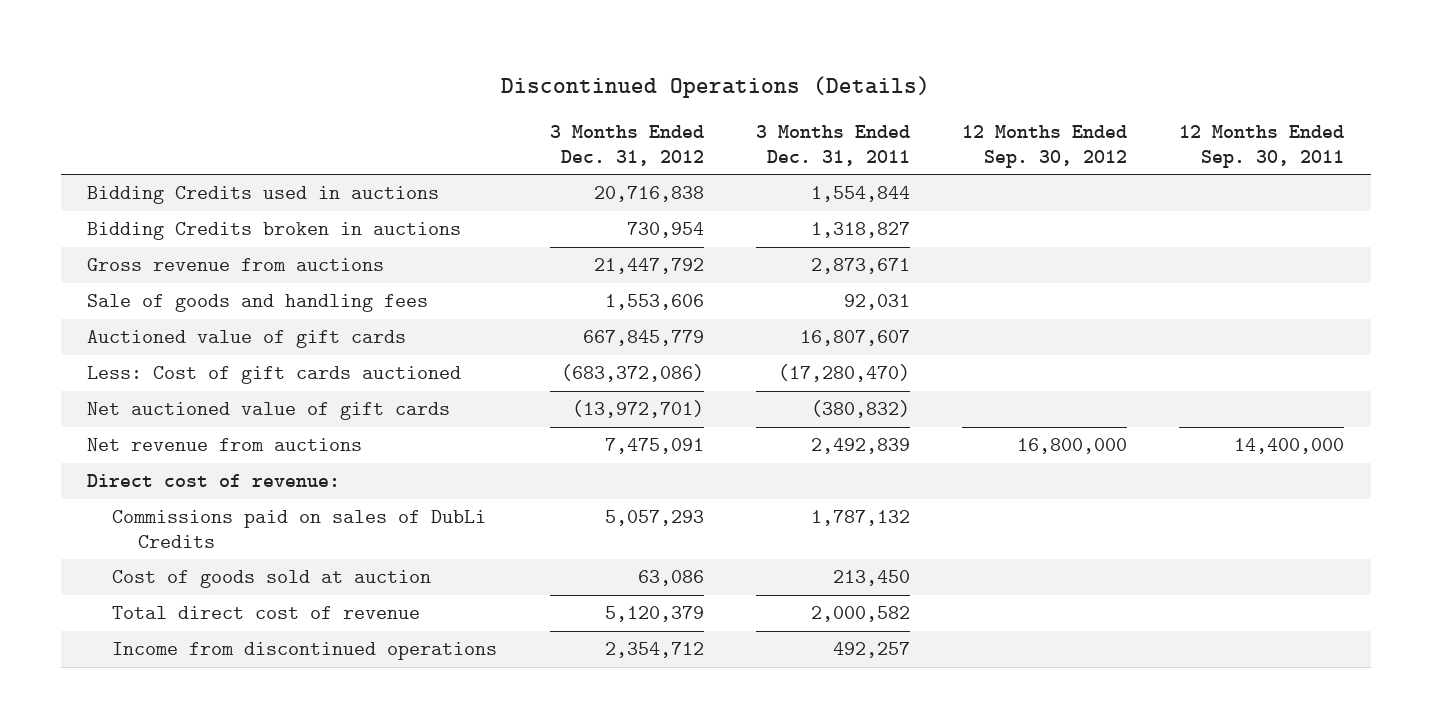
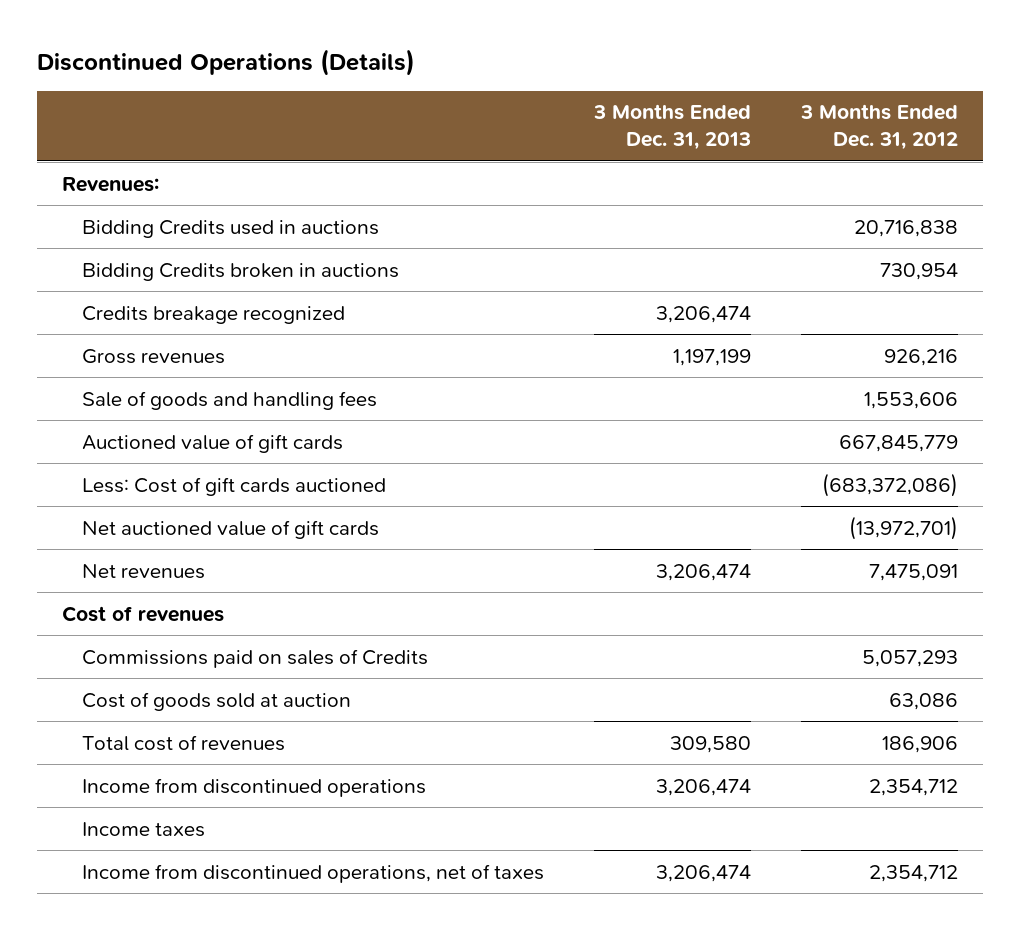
- | 3 Months Ended Dec. 31, 2012 | 3 Months Ended Dec. 31, 2011 | 12 Months Ended Sep. 30, 2012 | 12 Months Ended Sep. 30, 2011
+ | 3 Months Ended Dec. 31, 2013 | 3 Months Ended Dec. 31, 2012
+ Revenues:
- Gross revenue from auctions | 21,447,792 | 2,873,671 | |
+ Credits breakage recognized | 3,206,474 |
+ Gross revenues | 1,197,199 | 926,216
- Net revenue from auctions | 7,475,091 | 2,492,839 | 16,800,000 | 14,400,000
- Direct cost of revenue:
- Commissions paid on sales of DubLi Credits | 5,057,293 | 1,787,132 | |
+ Net revenues | 3,206,474 | 7,475,091
+ Cost of revenues
+ Commissions paid on sales of Credits | | 5,057,293
- Total direct cost of revenue | 5,120,379 | 2,000,582 | |
+ Total cost of revenues | 309,580 | 186,906
+ Income taxes
+ Income from discontinued operations, net of taxes | 3,206,474 | 2,354,712

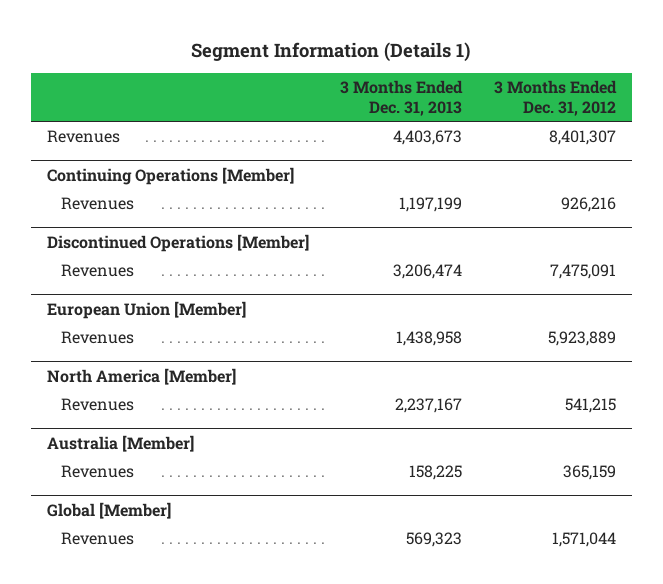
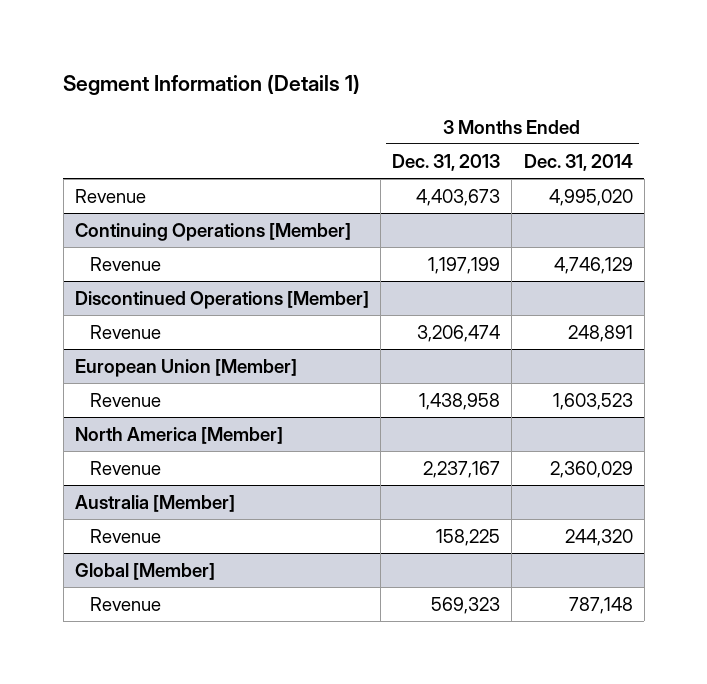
- | 3 Months Ended Dec. 31, 2013 | 3 Months Ended Dec. 31, 2012
+ | 3 Months Ended Dec. 31, 2013 | 3 Months Ended Dec. 31, 2014
- Revenues | 4,403,673 | 8,401,307
+ Revenue | 4,403,673 | 4,995,020
@ Continuing Operations [Member]
- Revenues | 1,197,199 | 926,216
+ Revenue | 1,197,199 | 4,746,129
@ Discontinued Operations [Member]
- Revenues | 3,206,474 | 7,475,091
+ Revenue | 3,206,474 | 248,891
@ European Union [Member]
- Revenues | 1,438,958 | 5,923,889
+ Revenue | 1,438,958 | 1,603,523
@ North America [Member]
- Revenues | 2,237,167 | 541,215
+ Revenue | 2,237,167 | 2,360,029
@ Australia [Member]
- Revenues | 158,225 | 365,159
+ Revenue | 158,225 | 244,320
@ Global [Member]
- Revenues | 569,323 | 1,571,044
+ Revenue | 569,323 | 787,148

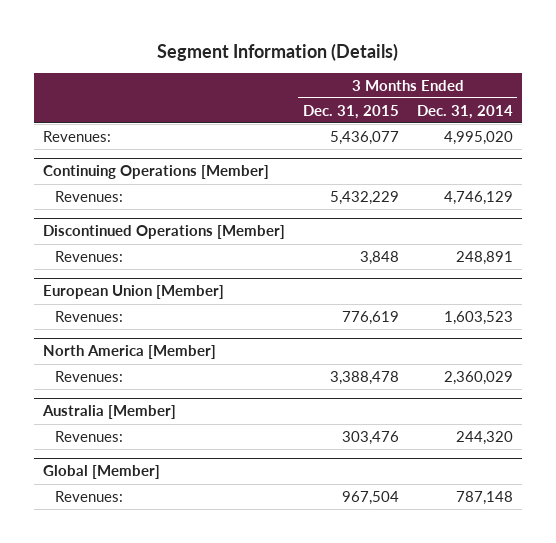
- Segment Information (Details 1)
+ Segment Information (Details)
- | 3 Months Ended Dec. 31, 2013 | 3 Months Ended Dec. 31, 2014
+ | 3 Months Ended Dec. 31, 2015 | 3 Months Ended Dec. 31, 2014
- Revenue | 4,403,673 | 4,995,020
+ Revenues: | 5,436,077 | 4,995,020
@ Continuing Operations [Member]
- Revenue | 1,197,199 | 4,746,129
+ Revenues: | 5,432,229 | 4,746,129
@ Discontinued Operations [Member]
- Revenue | 3,206,474 | 248,891
+ Revenues: | 3,848 | 248,891
@ European Union [Member]
- Revenue | 1,438,958 | 1,603,523
+ Revenues: | 776,619 | 1,603,523
@ North America [Member]
- Revenue | 2,237,167 | 2,360,029
+ Revenues: | 3,388,478 | 2,360,029
@ Australia [Member]
- Revenue | 158,225 | 244,320
+ Revenues: | 303,476 | 244,320
@ Global [Member]
- Revenue | 569,323 | 787,148
+ Revenues: | 967,504 | 787,148

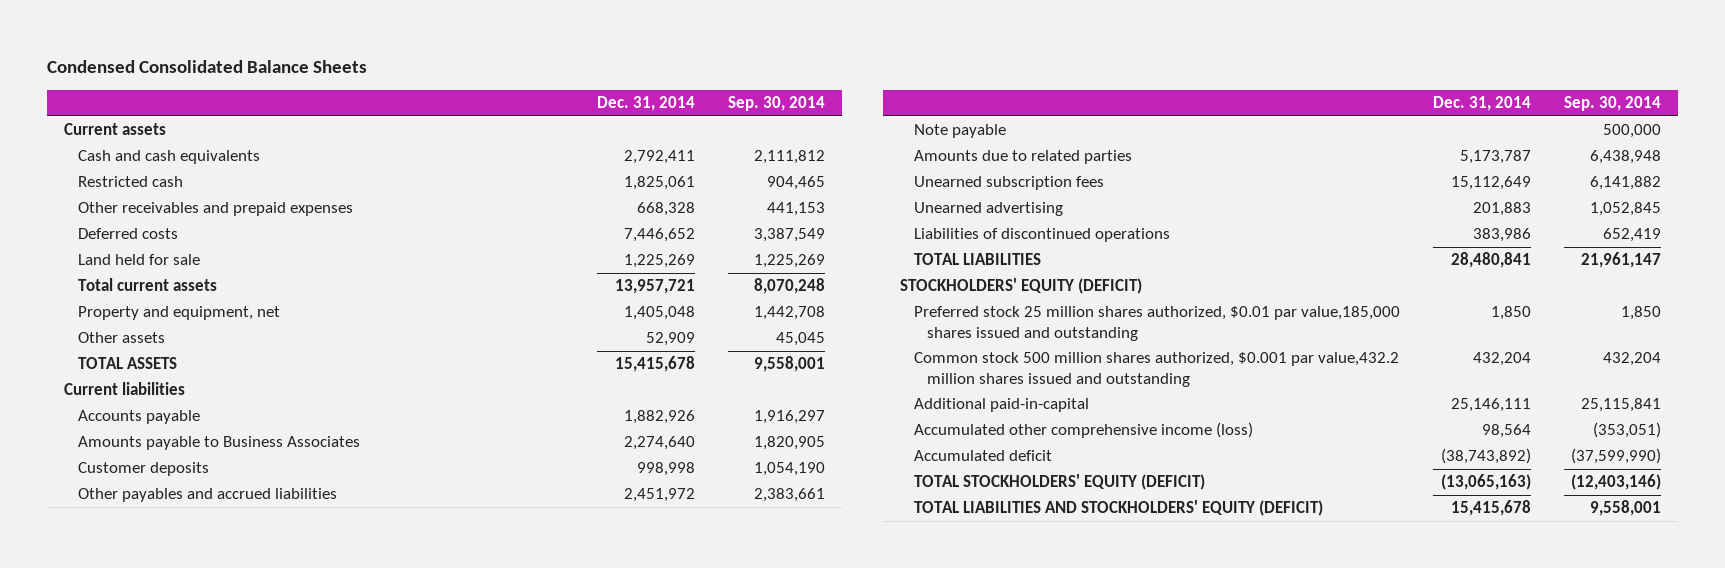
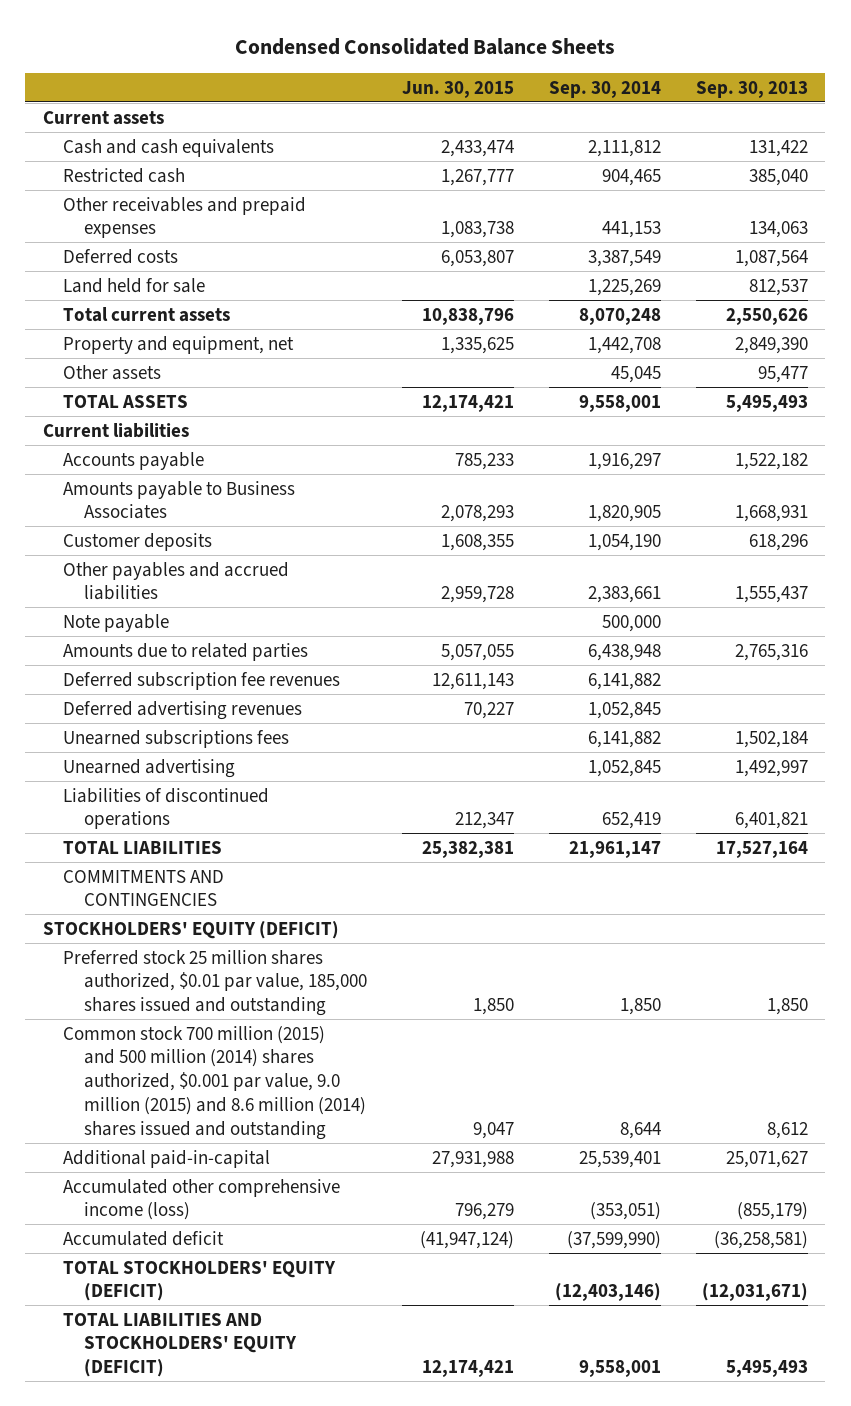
- | Dec. 31, 2014 | Sep. 30, 2014
+ | Jun. 30, 2015 | Sep. 30, 2014 | Sep. 30, 2013
- Unearned subscription fees | 15,112,649 | 6,141,882
+ Deferred subscription fee revenues | 12,611,143 | 6,141,882 |
+ Deferred advertising revenues | 70,227 | 1,052,845 |
+ Unearned subscriptions fees | | 6,141,882 | 1,502,184
+ COMMITMENTS AND CONTINGENCIES
- Preferred stock 25 million shares authorized, $0.01 par value,185,000 shares issued and outstanding | 1,850 | 1,850
- Common stock 500 million shares authorized, $0.001 par value,432.2 million shares issued and outstanding | 432,204 | 432,204
- Additional paid-in-capital | 25,146,111 | 25,115,841
+ Preferred stock 25 million shares authorized, $0.01 par value, 185,000 shares issued and outstanding | 1,850 | 1,850 | 1,850
+ Common stock 700 million (2015) and 500 million (2014) shares authorized, $0.001 par value, 9.0 million (2015) and 8.6 million (2014) shares issued and outstanding | 9,047 | 8,644 | 8,612
+ Additional paid-in-capital | 27,931,988 | 25,539,401 | 25,071,627

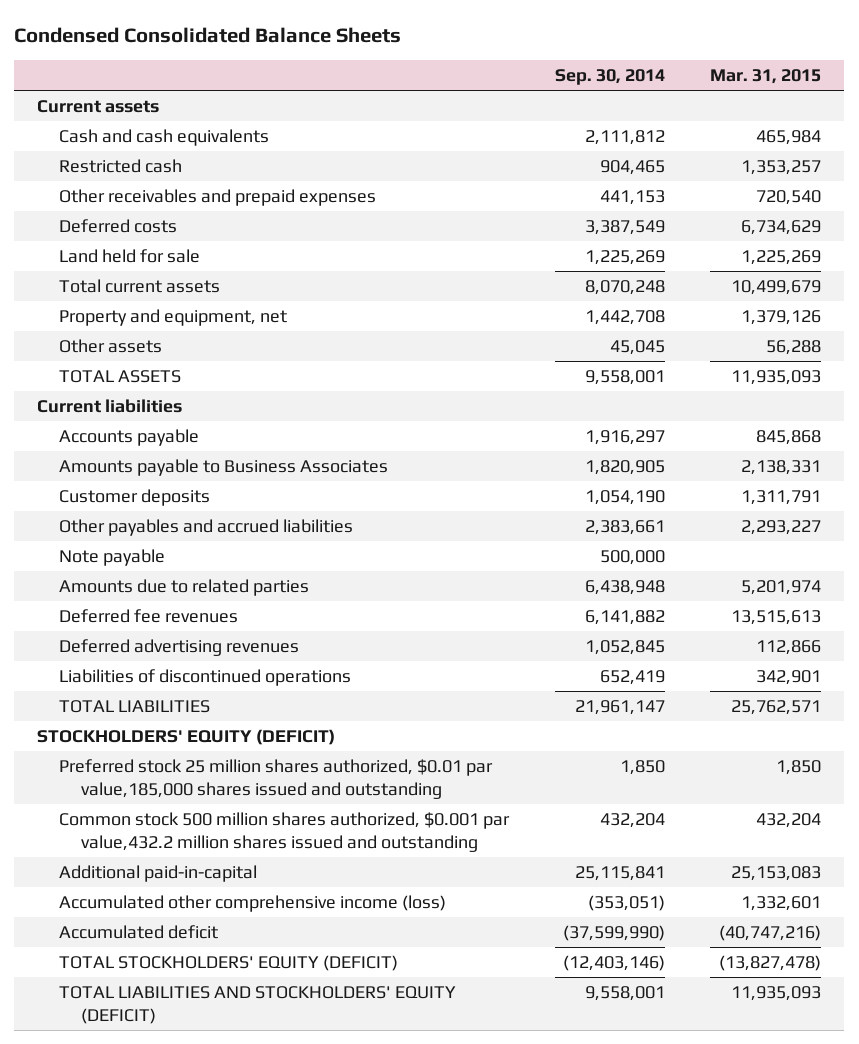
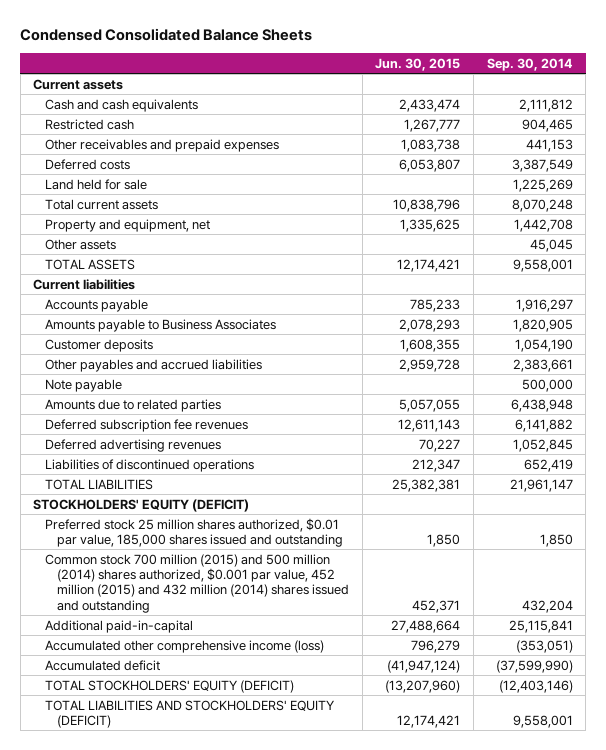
- | Sep. 30, 2014 | Mar. 31, 2015
+ | Jun. 30, 2015 | Sep. 30, 2014
- Deferred fee revenues | 6,141,882 | 13,515,613
+ Deferred subscription fee revenues | 12,611,143 | 6,141,882
- Preferred stock 25 million shares authorized, $0.01 par value,185,000 shares issued and outstanding | 1,850 | 1,850
- Common stock 500 million shares authorized, $0.001 par value,432.2 million shares issued and outstanding | 432,204 | 432,204
+ Preferred stock 25 million shares authorized, $0.01 par value, 185,000 shares issued and outstanding | 1,850 | 1,850
+ Common stock 700 million (2015) and 500 million (2014) shares authorized, $0.001 par value, 452 million (2015) and 432 million (2014) shares issued and outstanding | 452,371 | 432,204

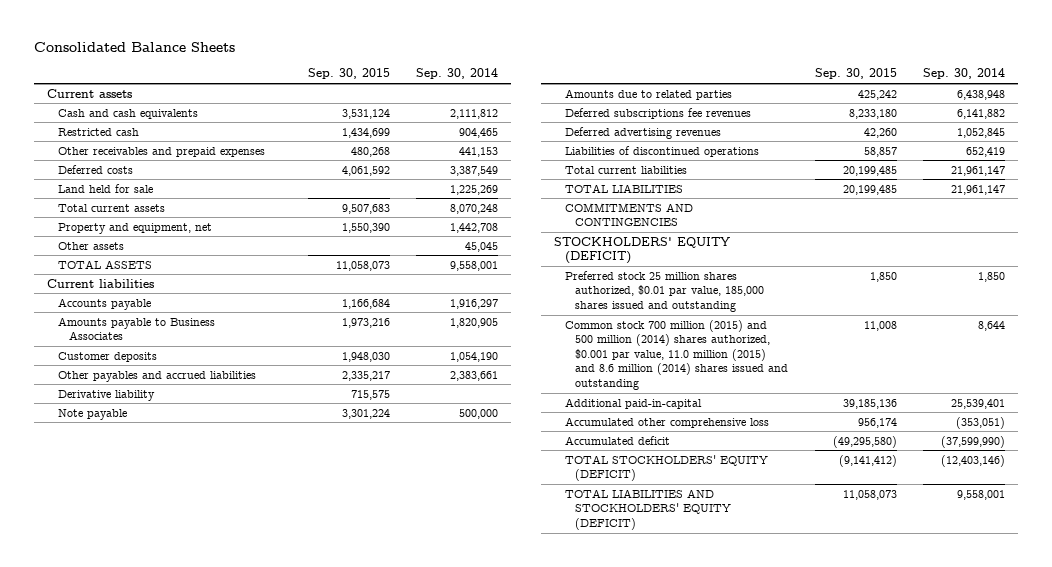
- Condensed Consolidated Balance Sheets
+ Consolidated Balance Sheets
- | Jun. 30, 2015 | Sep. 30, 2014
+ | Sep. 30, 2015 | Sep. 30, 2014
+ Derivative liability | 715,575 |
- Deferred subscription fee revenues | 12,611,143 | 6,141,882
+ Deferred subscriptions fee revenues | 8,233,180 | 6,141,882
+ Total current liabilities | 20,199,485 | 21,961,147
+ COMMITMENTS AND CONTINGENCIES
- Common stock 700 million (2015) and 500 million (2014) shares authorized, $0.001 par value, 452 million (2015) and 432 million (2014) shares issued and outstanding | 452,371 | 432,204
- Additional paid-in-capital | 27,488,664 | 25,115,841
- Accumulated other comprehensive income (loss) | 796,279 | (353,051)
+ Common stock 700 million (2015) and 500 million (2014) shares authorized, $0.001 par value, 11.0 million (2015) and 8.6 million (2014) shares issued and outstanding | 11,008 | 8,644
+ Additional paid-in-capital | 39,185,136 | 25,539,401
+ Accumulated other comprehensive loss | 956,174 | (353,051)

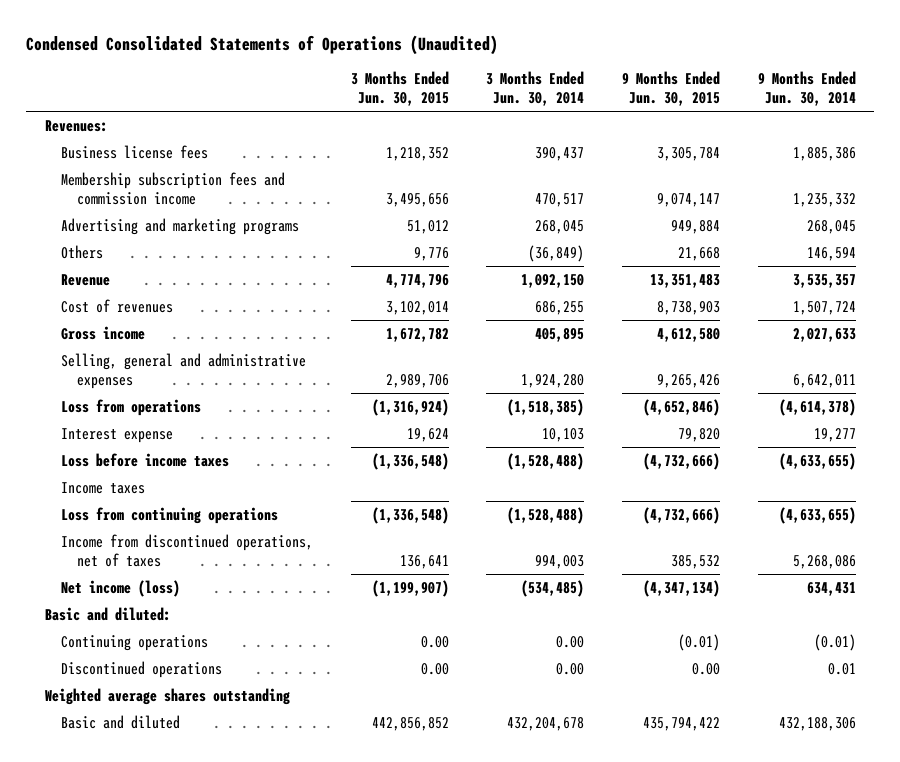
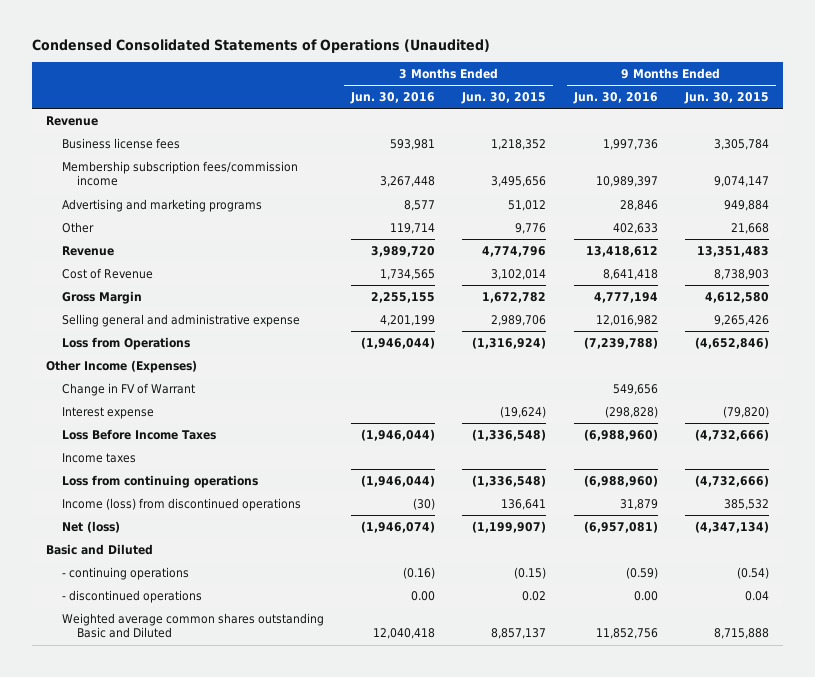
- | 3 Months Ended Jun. 30, 2015 | 3 Months Ended Jun. 30, 2014 | 9 Months Ended Jun. 30, 2015 | 9 Months Ended Jun. 30, 2014
+ | 3 Months Ended Jun. 30, 2016 | 3 Months Ended Jun. 30, 2015 | 9 Months Ended Jun. 30, 2016 | 9 Months Ended Jun. 30, 2015
- Revenues:
+ Revenue
- Membership subscription fees and commission income | 3,495,656 | 470,517 | 9,074,147 | 1,235,332
+ Membership subscription fees/commission income | 3,267,448 | 3,495,656 | 10,989,397 | 9,074,147
- Others | 9,776 | (36,849) | 21,668 | 146,594
+ Other | 119,714 | 9,776 | 402,633 | 21,668
- Cost of revenues | 3,102,014 | 686,255 | 8,738,903 | 1,507,724
- Gross income | 1,672,782 | 405,895 | 4,612,580 | 2,027,633
- Selling, general and administrative expenses | 2,989,706 | 1,924,280 | 9,265,426 | 6,642,011
- Loss from operations | (1,316,924) | (1,518,385) | (4,652,846) | (4,614,378)
- Interest expense | 19,624 | 10,103 | 79,820 | 19,277
- Loss before income taxes | (1,336,548) | (1,528,488) | (4,732,666) | (4,633,655)
+ Cost of Revenue | 1,734,565 | 3,102,014 | 8,641,418 | 8,738,903
+ Gross Margin | 2,255,155 | 1,672,782 | 4,777,194 | 4,612,580
+ Selling general and administrative expense | 4,201,199 | 2,989,706 | 12,016,982 | 9,265,426
+ Loss from Operations | (1,946,044) | (1,316,924) | (7,239,788) | (4,652,846)
+ Other Income (Expenses)
+ Change in FV of Warrant | | | 549,656 |
+ Interest expense | | (19,624) | (298,828) | (79,820)
+ Loss Before Income Taxes | (1,946,044) | (1,336,548) | (6,988,960) | (4,732,666)
- Income from discontinued operations, net of taxes | 136,641 | 994,003 | 385,532 | 5,268,086
- Net income (loss) | (1,199,907) | (534,485) | (4,347,134) | 634,431
- Basic and diluted:
- Continuing operations | 0.00 | 0.00 | (0.01) | (0.01)
- Discontinued operations | 0.00 | 0.00 | 0.00 | 0.01
- Weighted average shares outstanding
- Basic and diluted | 442,856,852 | 432,204,678 | 435,794,422 | 432,188,306
+ Income (loss) from discontinued operations | (30) | 136,641 | 31,879 | 385,532
+ Net (loss) | (1,946,074) | (1,199,907) | (6,957,081) | (4,347,134)
+ Basic and Diluted
+ - continuing operations | (0.16) | (0.15) | (0.59) | (0.54)
+ - discontinued operations | 0.00 | 0.02 | 0.00 | 0.04
+ Weighted average common shares outstanding Basic and Diluted | 12,040,418 | 8,857,137 | 11,852,756 | 8,715,888

